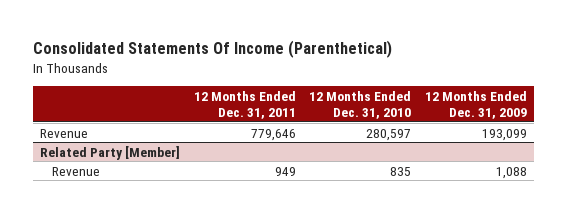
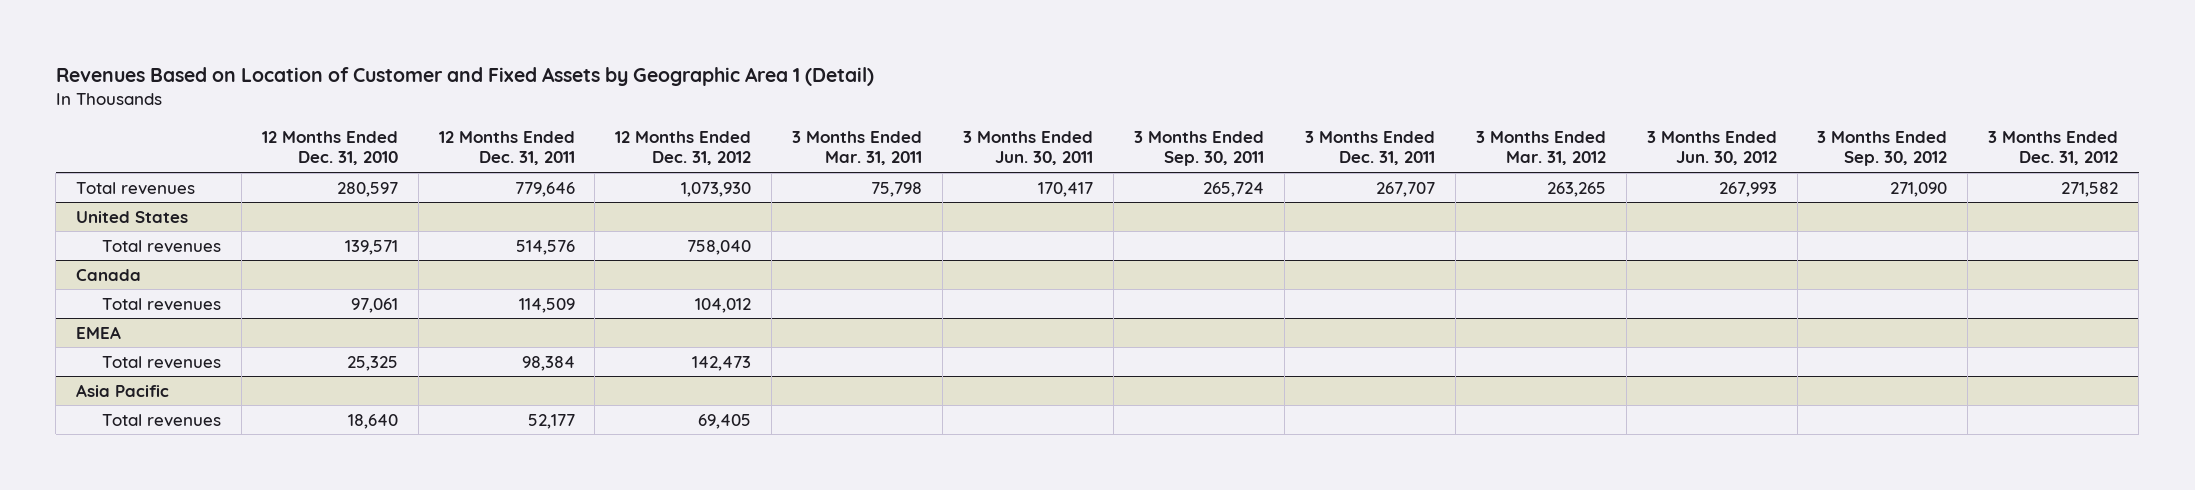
- Consolidated Statements Of Income (Parenthetical)
+ Revenues Based on Location of Customer and Fixed Assets by Geographic Area 1 (Detail)
- | 12 Months Ended Dec. 31, 2011 | 12 Months Ended Dec. 31, 2010 | 12 Months Ended Dec. 31, 2009
+ | 12 Months Ended Dec. 31, 2010 | 12 Months Ended Dec. 31, 2011 | 12 Months Ended Dec. 31, 2012 | 3 Months Ended Mar. 31, 2011 | 3 Months Ended Jun. 30, 2011 | 3 Months Ended Sep. 30, 2011 | 3 Months Ended Dec. 31, 2011 | 3 Months Ended Mar. 31, 2012 | 3 Months Ended Jun. 30, 2012 | 3 Months Ended Sep. 30, 2012 | 3 Months Ended Dec. 31, 2012
- Revenue | 779,646 | 280,597 | 193,099
- Related Party [Member]
- Revenue | 949 | 835 | 1,088
+ Total revenues | 280,597 | 779,646 | 1,073,930 | 75,798 | 170,417 | 265,724 | 267,707 | 263,265 | 267,993 | 271,090 | 271,582
+ United States
+ Total revenues | 139,571 | 514,576 | 758,040 | | | | | | | |
+ Canada
+ Total revenues | 97,061 | 114,509 | 104,012 | | | | | | | |
+ EMEA
+ Total revenues | 25,325 | 98,384 | 142,473 | | | | | | | |
+ Asia Pacific
+ Total revenues | 18,640 | 52,177 | 69,405 | | | | | | | |

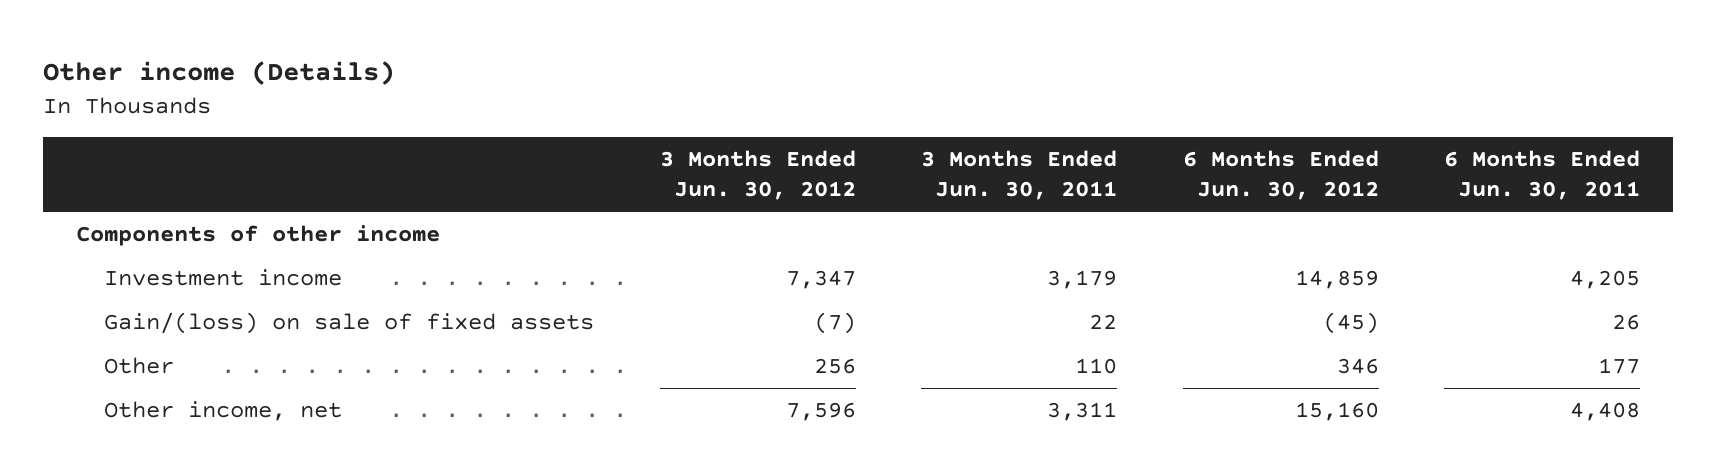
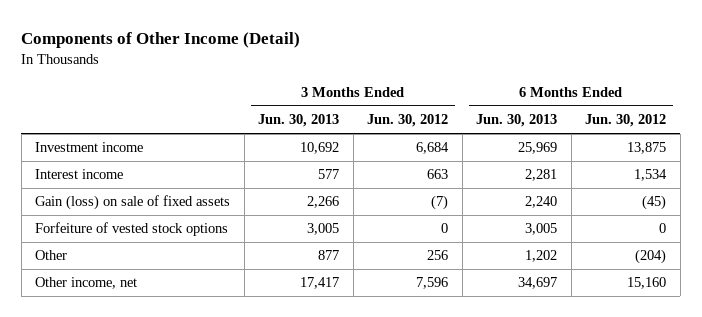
- Other income (Details)
+ Components of Other Income (Detail)
- | 3 Months Ended Jun. 30, 2012 | 3 Months Ended Jun. 30, 2011 | 6 Months Ended Jun. 30, 2012 | 6 Months Ended Jun. 30, 2011
+ | 3 Months Ended Jun. 30, 2013 | 3 Months Ended Jun. 30, 2012 | 6 Months Ended Jun. 30, 2013 | 6 Months Ended Jun. 30, 2012
- Components of other income
- Investment income | 7,347 | 3,179 | 14,859 | 4,205
- Gain/(loss) on sale of fixed assets | (7) | 22 | (45) | 26
- Other | 256 | 110 | 346 | 177
+ Investment income | 10,692 | 6,684 | 25,969 | 13,875
+ Interest income | 577 | 663 | 2,281 | 1,534
+ Gain (loss) on sale of fixed assets | 2,266 | (7) | 2,240 | (45)
+ Forfeiture of vested stock options | 3,005 | 0 | 3,005 | 0
+ Other | 877 | 256 | 1,202 | (204)

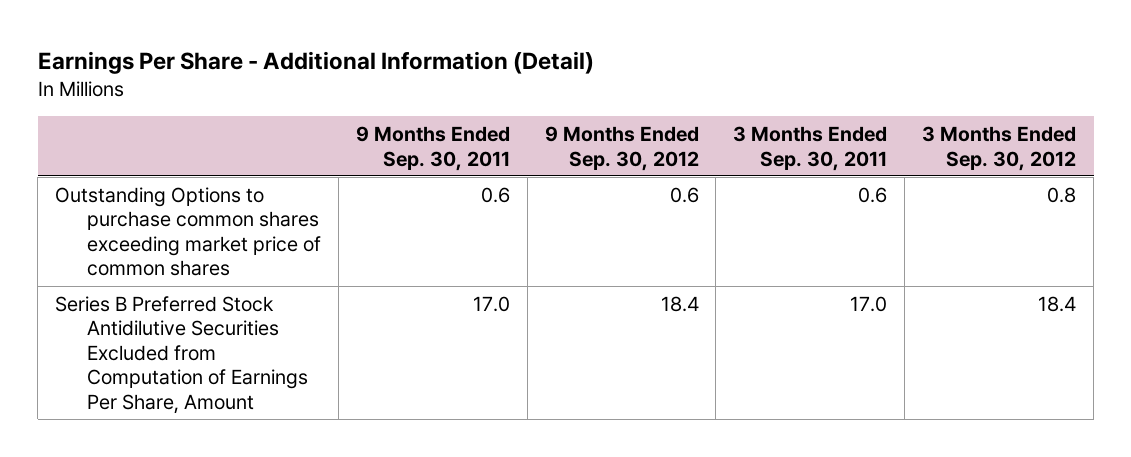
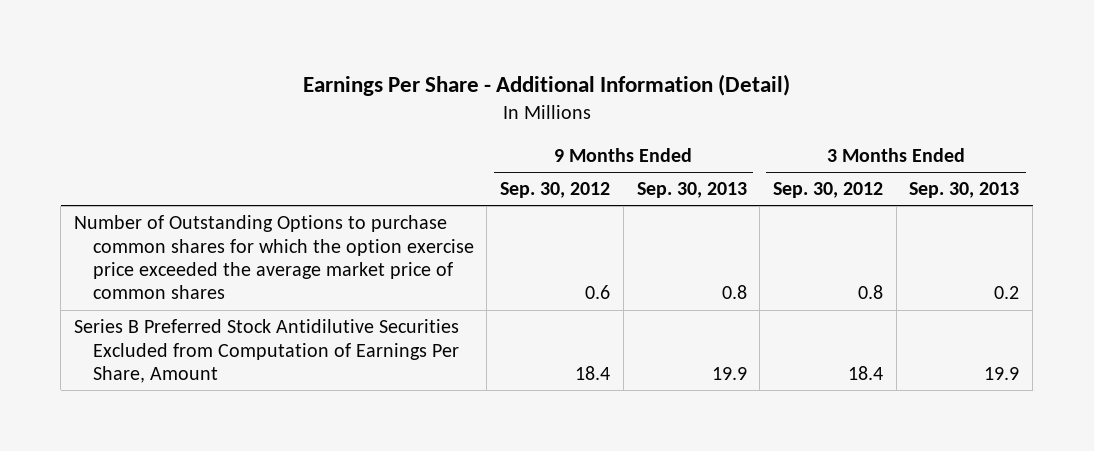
- | 9 Months Ended Sep. 30, 2011 | 9 Months Ended Sep. 30, 2012 | 3 Months Ended Sep. 30, 2011 | 3 Months Ended Sep. 30, 2012
+ | 9 Months Ended Sep. 30, 2012 | 9 Months Ended Sep. 30, 2013 | 3 Months Ended Sep. 30, 2012 | 3 Months Ended Sep. 30, 2013
- Outstanding Options to purchase common shares exceeding market price of common shares | 0.6 | 0.6 | 0.6 | 0.8
+ Number of Outstanding Options to purchase common shares for which the option exercise price exceeded the average market price of common shares | 0.6 | 0.8 | 0.8 | 0.2

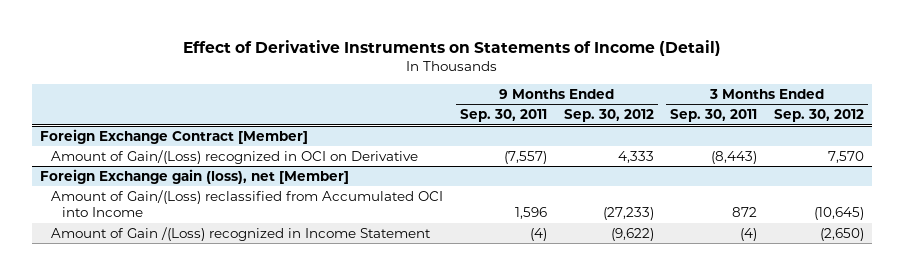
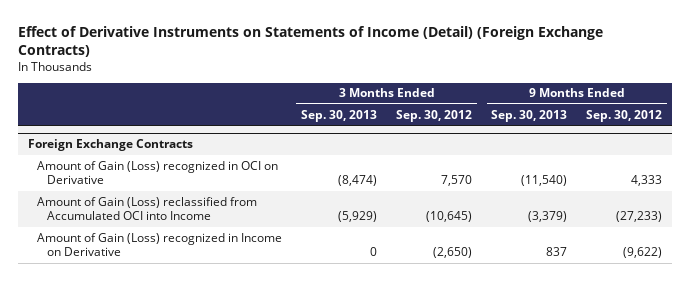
- Effect of Derivative Instruments on Statements of Income (Detail)
+ Effect of Derivative Instruments on Statements of Income (Detail) (Foreign Exchange Contracts)
- | 9 Months Ended Sep. 30, 2011 | 9 Months Ended Sep. 30, 2012 | 3 Months Ended Sep. 30, 2011 | 3 Months Ended Sep. 30, 2012
+ | 3 Months Ended Sep. 30, 2013 | 3 Months Ended Sep. 30, 2012 | 9 Months Ended Sep. 30, 2013 | 9 Months Ended Sep. 30, 2012
- Foreign Exchange Contract [Member]
- Amount of Gain/(Loss) recognized in OCI on Derivative | (7,557) | 4,333 | (8,443) | 7,570
- Foreign Exchange gain (loss), net [Member]
- Amount of Gain/(Loss) reclassified from Accumulated OCI into Income | 1,596 | (27,233) | 872 | (10,645)
- Amount of Gain /(Loss) recognized in Income Statement | (4) | (9,622) | (4) | (2,650)
+ Foreign Exchange Contracts
+ Amount of Gain (Loss) recognized in OCI on Derivative | (8,474) | 7,570 | (11,540) | 4,333
+ Amount of Gain (Loss) reclassified from Accumulated OCI into Income | (5,929) | (10,645) | (3,379) | (27,233)
+ Amount of Gain (Loss) recognized in Income on Derivative | 0 | (2,650) | 837 | (9,622)

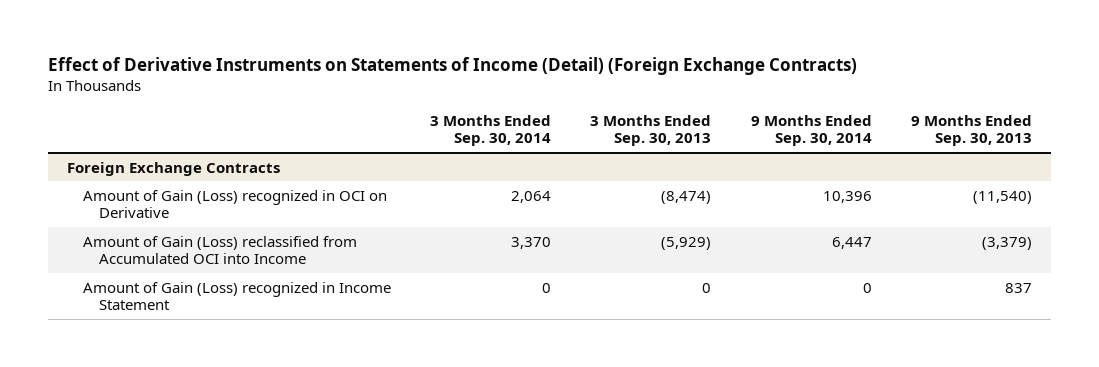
- | 3 Months Ended Sep. 30, 2013 | 3 Months Ended Sep. 30, 2012 | 9 Months Ended Sep. 30, 2013 | 9 Months Ended Sep. 30, 2012
+ | 3 Months Ended Sep. 30, 2014 | 3 Months Ended Sep. 30, 2013 | 9 Months Ended Sep. 30, 2014 | 9 Months Ended Sep. 30, 2013
@ Foreign Exchange Contracts
- Amount of Gain (Loss) recognized in Income on Derivative | 0 | (2,650) | 837 | (9,622)
+ Amount of Gain (Loss) recognized in Income Statement | 0 | 0 | 0 | 837

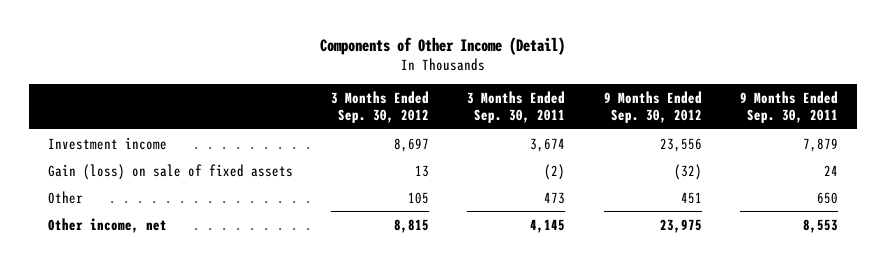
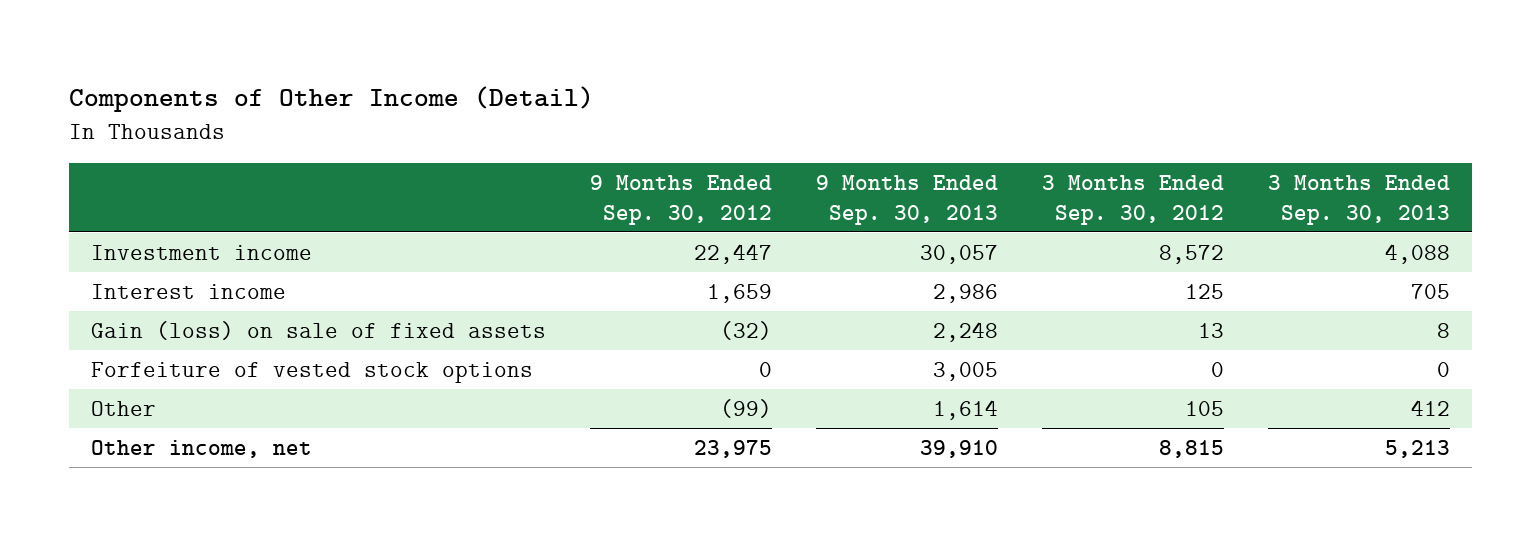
- | 3 Months Ended Sep. 30, 2012 | 3 Months Ended Sep. 30, 2011 | 9 Months Ended Sep. 30, 2012 | 9 Months Ended Sep. 30, 2011
+ | 9 Months Ended Sep. 30, 2012 | 9 Months Ended Sep. 30, 2013 | 3 Months Ended Sep. 30, 2012 | 3 Months Ended Sep. 30, 2013
- Investment income | 8,697 | 3,674 | 23,556 | 7,879
+ Investment income | 22,447 | 30,057 | 8,572 | 4,088
+ Interest income | 1,659 | 2,986 | 125 | 705
- Other | 105 | 473 | 451 | 650
+ Forfeiture of vested stock options | 0 | 3,005 | 0 | 0
+ Other | (99) | 1,614 | 105 | 412

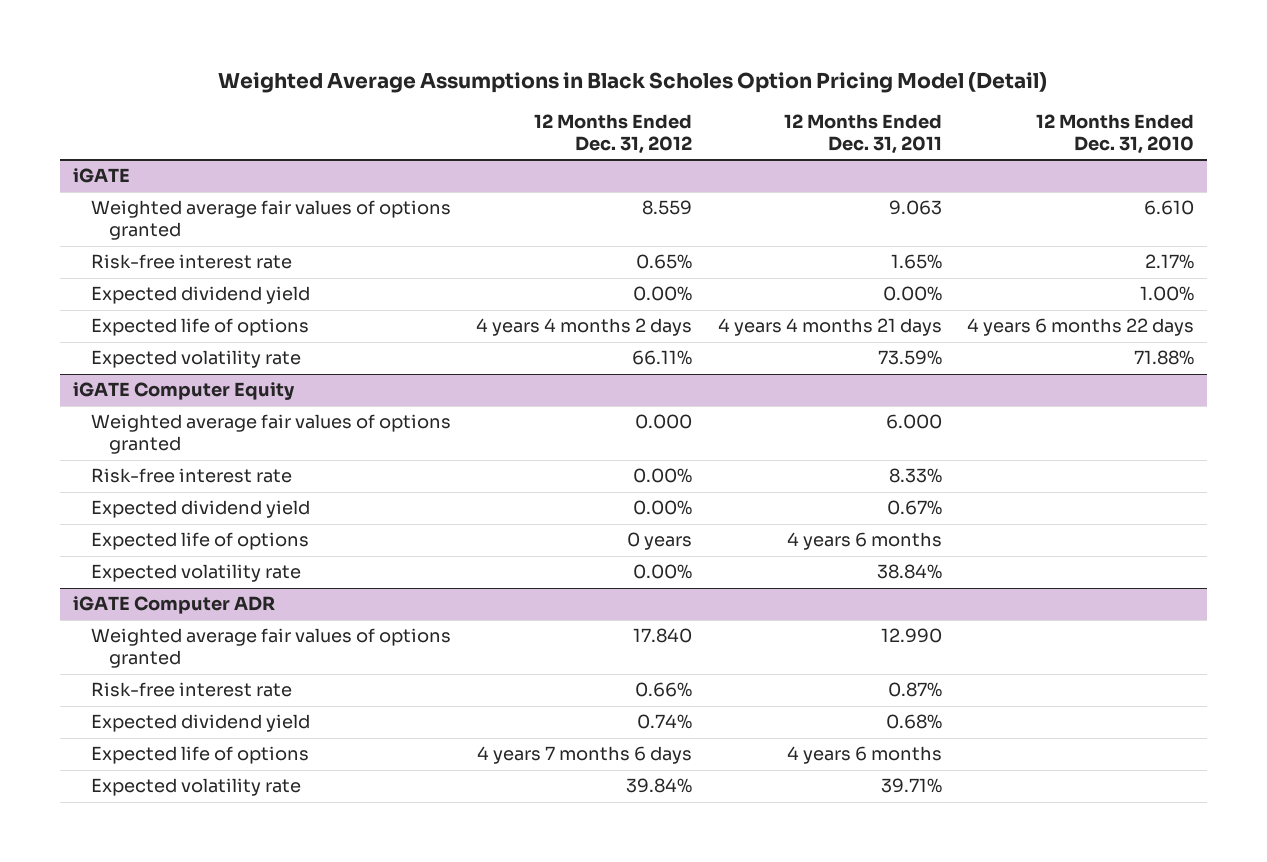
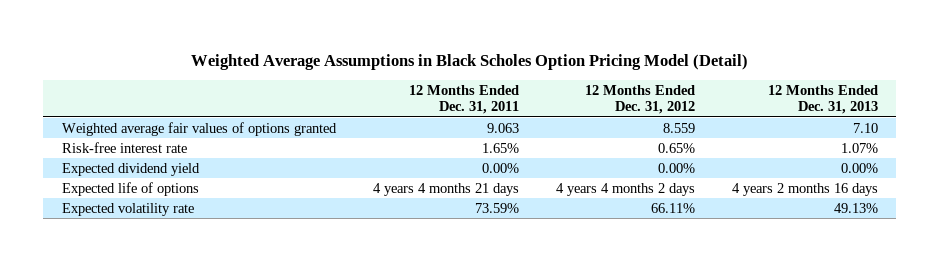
- | 12 Months Ended Dec. 31, 2012 | 12 Months Ended Dec. 31, 2011 | 12 Months Ended Dec. 31, 2010
+ | 12 Months Ended Dec. 31, 2011 | 12 Months Ended Dec. 31, 2012 | 12 Months Ended Dec. 31, 2013
- iGATE
- iGATE Computer Equity
- Weighted average fair values of options granted | 0.000 | 6.000 |
- Risk-free interest rate | 0.00% | 8.33% |
- Expected dividend yield | 0.00% | 0.67% |
- Expected life of options | 0 years | 4 years 6 months |
- Expected volatility rate | 0.00% | 38.84% |
- iGATE Computer ADR
- Weighted average fair values of options granted | 17.840 | 12.990 |
- Risk-free interest rate | 0.66% | 0.87% |
- Expected dividend yield | 0.74% | 0.68% |
- Expected life of options | 4 years 7 months 6 days | 4 years 6 months |
- Expected volatility rate | 39.84% | 39.71% |

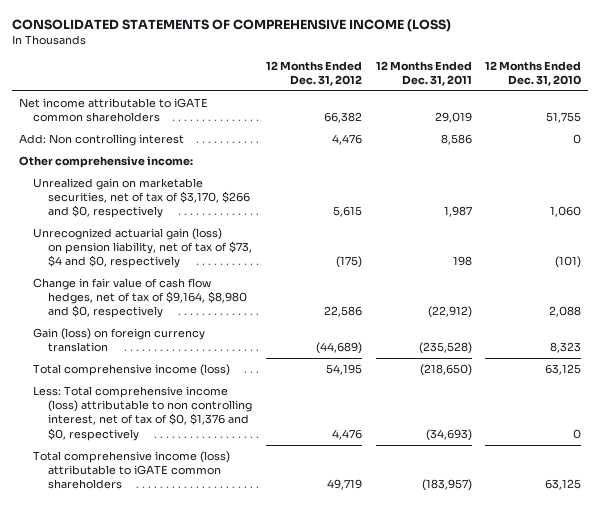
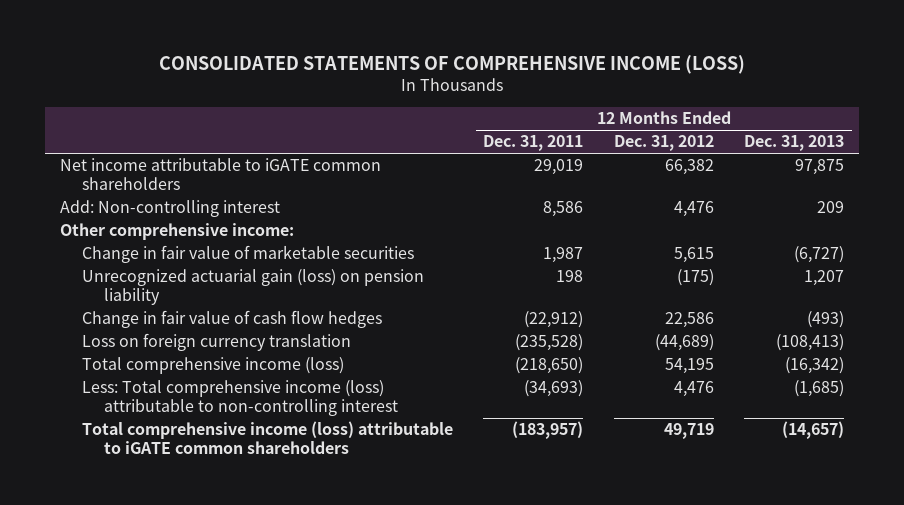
- | 12 Months Ended Dec. 31, 2012 | 12 Months Ended Dec. 31, 2011 | 12 Months Ended Dec. 31, 2010
+ | 12 Months Ended Dec. 31, 2011 | 12 Months Ended Dec. 31, 2012 | 12 Months Ended Dec. 31, 2013
- Add: Non controlling interest | 4,476 | 8,586 | 0
+ Add: Non-controlling interest | 8,586 | 4,476 | 209
- Unrealized gain on marketable securities, net of tax of $3,170, $266 and $0, respectively | 5,615 | 1,987 | 1,060
- Unrecognized actuarial gain (loss) on pension liability, net of tax of $73, $4 and $0, respectively | (175) | 198 | (101)
- Change in fair value of cash flow hedges, net of tax of $9,164, $8,980 and $0, respectively | 22,586 | (22,912) | 2,088
- Gain (loss) on foreign currency translation | (44,689) | (235,528) | 8,323
+ Change in fair value of marketable securities | 1,987 | 5,615 | (6,727)
+ Unrecognized actuarial gain (loss) on pension liability | 198 | (175) | 1,207
+ Change in fair value of cash flow hedges | (22,912) | 22,586 | (493)
+ Loss on foreign currency translation | (235,528) | (44,689) | (108,413)
- Less: Total comprehensive income (loss) attributable to non controlling interest, net of tax of $0, $1,376 and $0, respectively | 4,476 | (34,693) | 0
+ Less: Total comprehensive income (loss) attributable to non-controlling interest | (34,693) | 4,476 | (1,685)

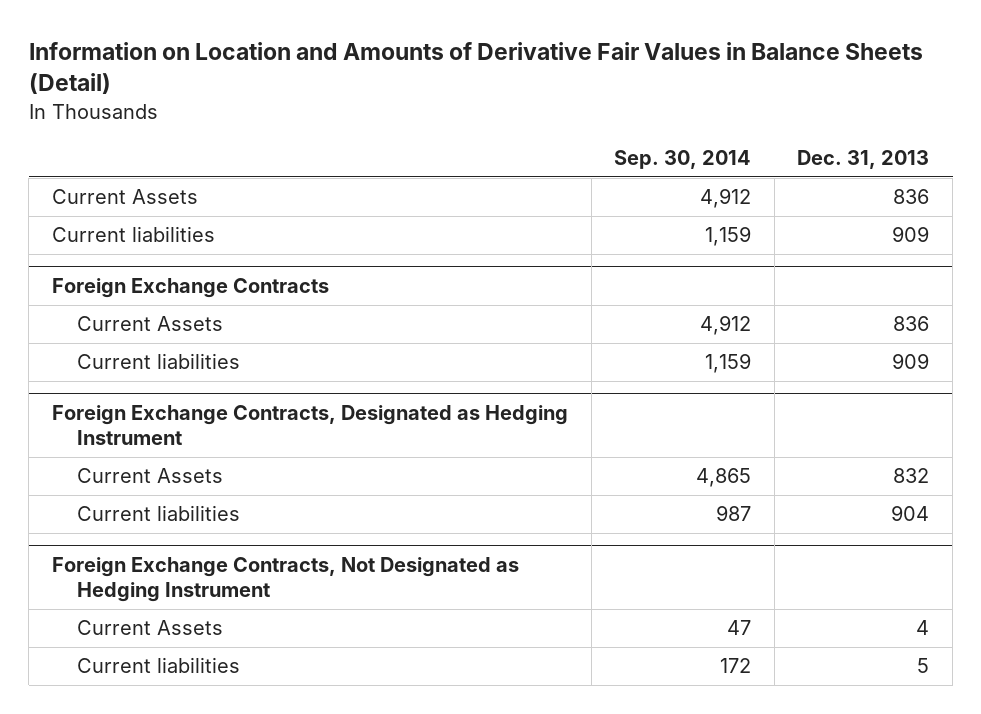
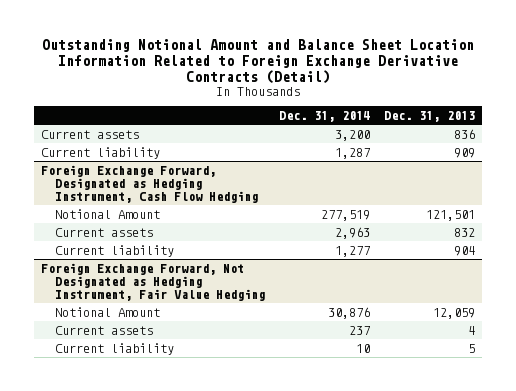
- Information on Location and Amounts of Derivative Fair Values in Balance Sheets (Detail)
+ Outstanding Notional Amount and Balance Sheet Location Information Related to Foreign Exchange Derivative Contracts (Detail)
- | Sep. 30, 2014 | Dec. 31, 2013
+ | Dec. 31, 2014 | Dec. 31, 2013
- Current Assets | 4,912 | 836
- Current liabilities | 1,159 | 909
- Foreign Exchange Contracts
- Current Assets | 4,912 | 836
- Current liabilities | 1,159 | 909
- Foreign Exchange Contracts, Designated as Hedging Instrument
- Current Assets | 4,865 | 832
- Current liabilities | 987 | 904
- Foreign Exchange Contracts, Not Designated as Hedging Instrument
- Current Assets | 47 | 4
- Current liabilities | 172 | 5
+ Current assets | 3,200 | 836
+ Current liability | 1,287 | 909
+ Foreign Exchange Forward, Designated as Hedging Instrument, Cash Flow Hedging
+ Notional Amount | 277,519 | 121,501
+ Current assets | 2,963 | 832
+ Current liability | 1,277 | 904
+ Foreign Exchange Forward, Not Designated as Hedging Instrument, Fair Value Hedging
+ Notional Amount | 30,876 | 12,059
+ Current assets | 237 | 4
+ Current liability | 10 | 5

